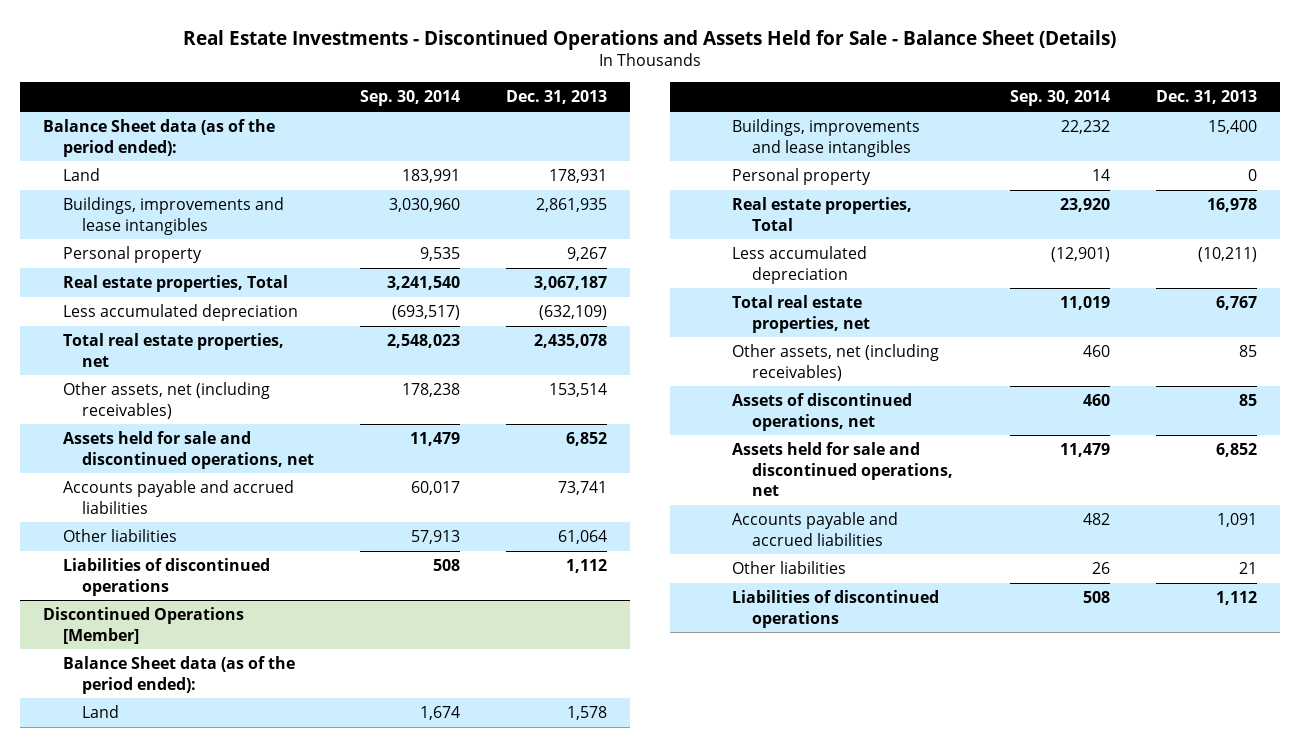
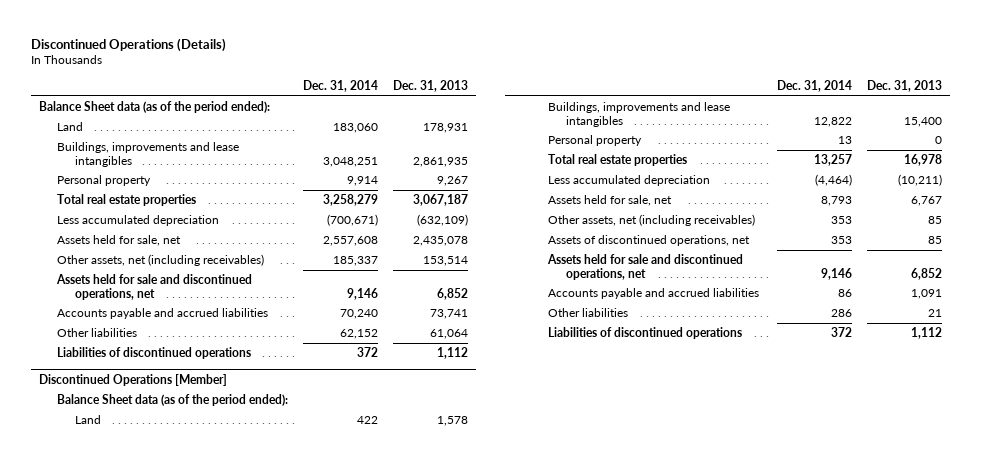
- Real Estate Investments - Discontinued Operations and Assets Held for Sale - Balance Sheet (Details)
+ Discontinued Operations (Details)
- | Sep. 30, 2014 | Dec. 31, 2013
+ | Dec. 31, 2014 | Dec. 31, 2013
- Real estate properties, Total | 3,241,540 | 3,067,187
+ Total real estate properties | 3,258,279 | 3,067,187
- Total real estate properties, net | 2,548,023 | 2,435,078
+ Assets held for sale, net | 2,557,608 | 2,435,078
@ Discontinued Operations [Member]
- Real estate properties, Total | 23,920 | 16,978
+ Total real estate properties | 13,257 | 16,978
- Total real estate properties, net | 11,019 | 6,767
+ Assets held for sale, net | 8,793 | 6,767

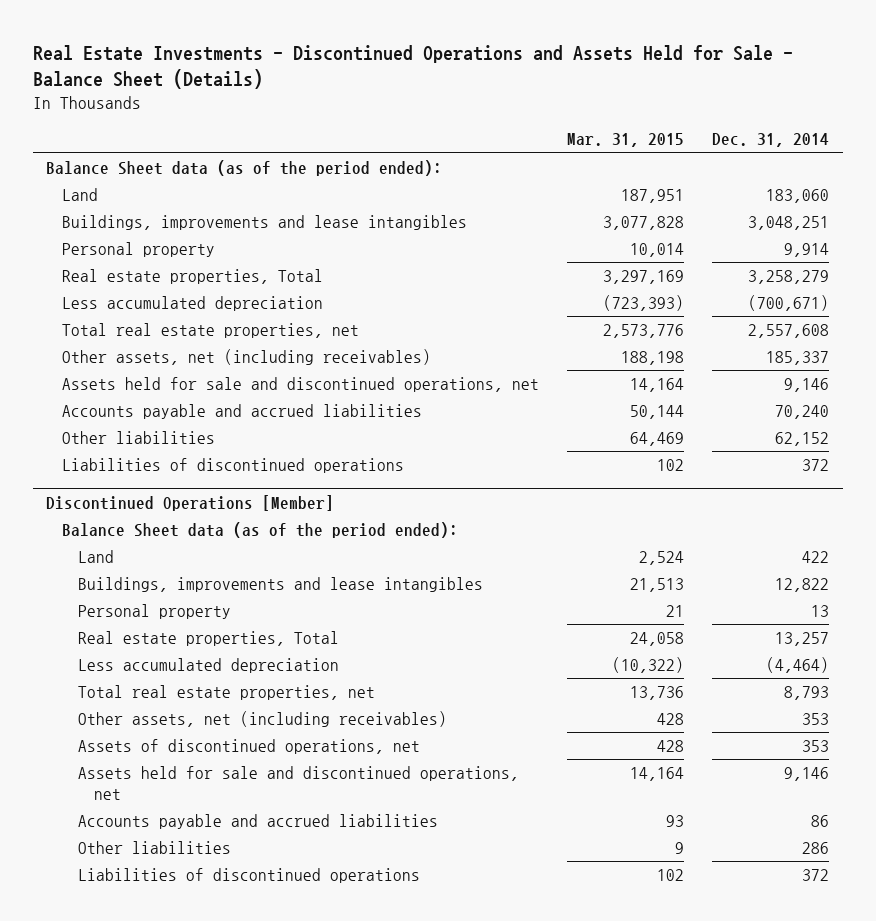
- Discontinued Operations (Details)
+ Real Estate Investments - Discontinued Operations and Assets Held for Sale - Balance Sheet (Details)
- | Dec. 31, 2014 | Dec. 31, 2013
+ | Mar. 31, 2015 | Dec. 31, 2014
- Total real estate properties | 3,258,279 | 3,067,187
+ Real estate properties, Total | 3,297,169 | 3,258,279
- Assets held for sale, net | 2,557,608 | 2,435,078
+ Total real estate properties, net | 2,573,776 | 2,557,608
@ Discontinued Operations [Member]
- Total real estate properties | 13,257 | 16,978
+ Real estate properties, Total | 24,058 | 13,257
- Assets held for sale, net | 8,793 | 6,767
+ Total real estate properties, net | 13,736 | 8,793

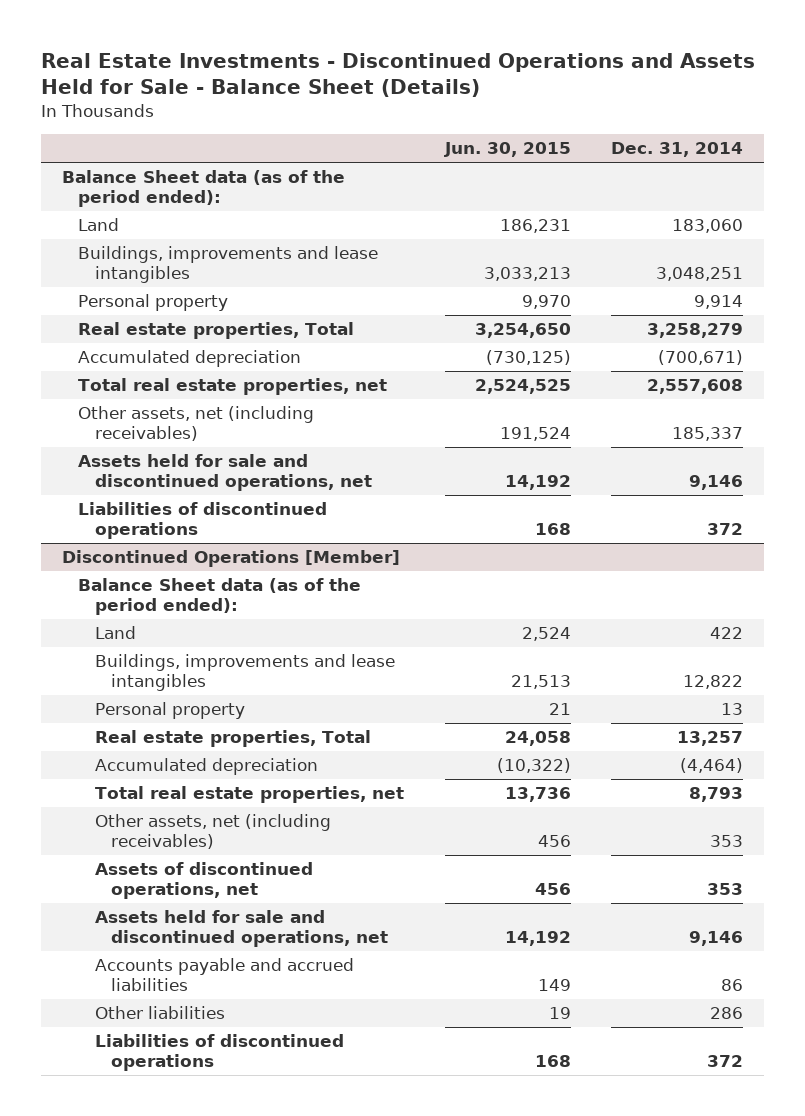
- | Mar. 31, 2015 | Dec. 31, 2014
+ | Jun. 30, 2015 | Dec. 31, 2014
- Less accumulated depreciation | (723,393) | (700,671)
+ Accumulated depreciation | (730,125) | (700,671)
- Accounts payable and accrued liabilities | 50,144 | 70,240
- Other liabilities | 64,469 | 62,152
@ Discontinued Operations [Member]
- Less accumulated depreciation | (10,322) | (4,464)
+ Accumulated depreciation | (10,322) | (4,464)

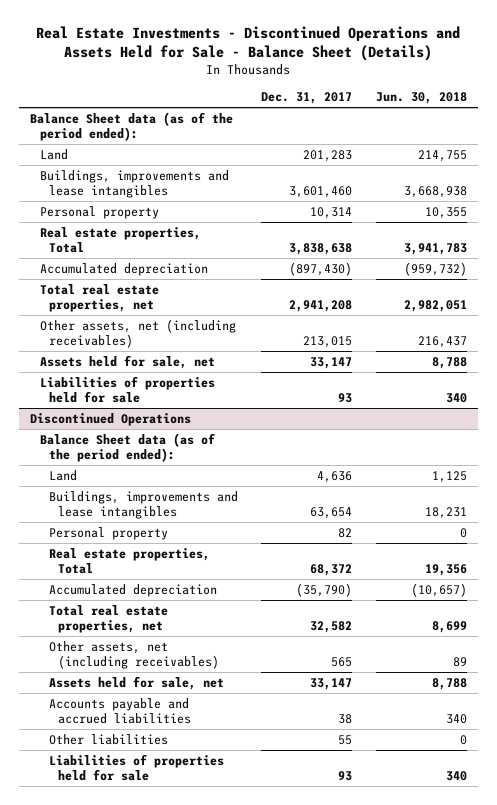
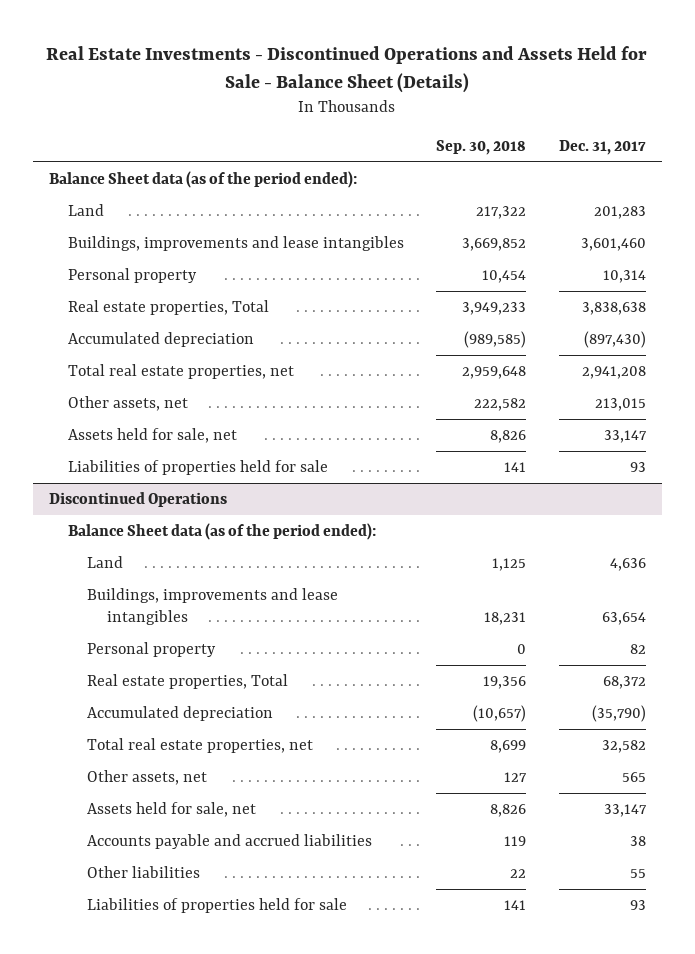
- | Dec. 31, 2017 | Jun. 30, 2018
+ | Sep. 30, 2018 | Dec. 31, 2017
- Other assets, net (including receivables) | 213,015 | 216,437
+ Other assets, net | 222,582 | 213,015
@ Discontinued Operations
- Other assets, net (including receivables) | 565 | 89
+ Other assets, net | 127 | 565

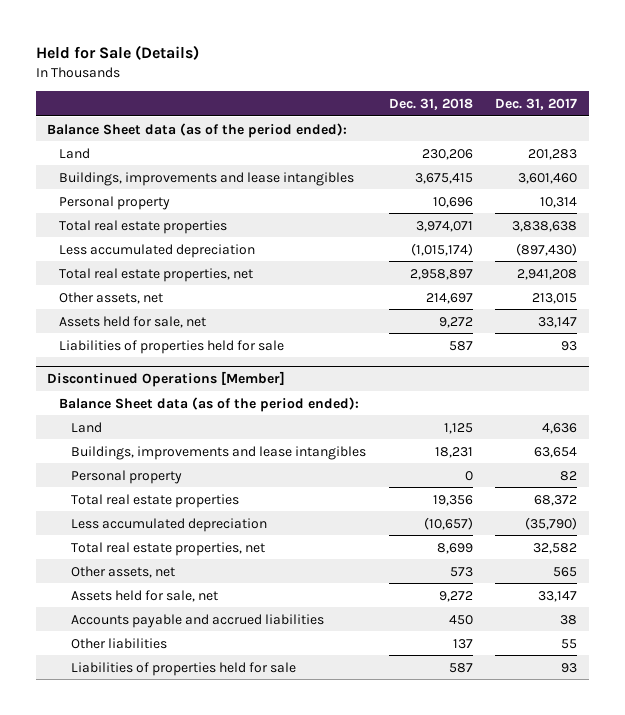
- Real Estate Investments - Discontinued Operations and Assets Held for Sale - Balance Sheet (Details)
+ Held for Sale (Details)
- | Sep. 30, 2018 | Dec. 31, 2017
+ | Dec. 31, 2018 | Dec. 31, 2017
- Real estate properties, Total | 3,949,233 | 3,838,638
- Accumulated depreciation | (989,585) | (897,430)
+ Total real estate properties | 3,974,071 | 3,838,638
+ Less accumulated depreciation | (1,015,174) | (897,430)
- Discontinued Operations
+ Discontinued Operations [Member]
- Real estate properties, Total | 19,356 | 68,372
- Accumulated depreciation | (10,657) | (35,790)
+ Total real estate properties | 19,356 | 68,372
+ Less accumulated depreciation | (10,657) | (35,790)

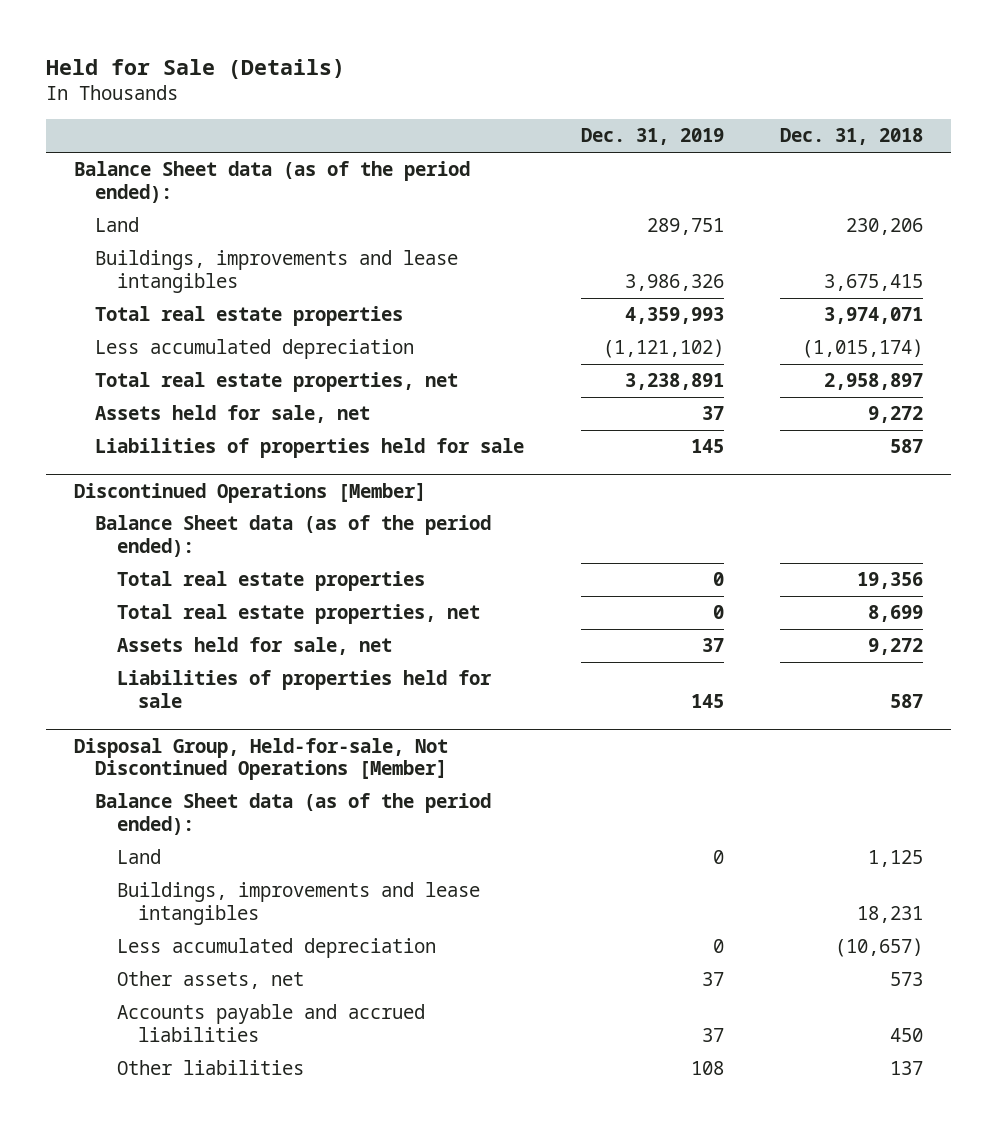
- | Dec. 31, 2018 | Dec. 31, 2017
+ | Dec. 31, 2019 | Dec. 31, 2018
- Personal property | 10,696 | 10,314
- Other assets, net | 214,697 | 213,015
@ Discontinued Operations [Member]
moved up: Total real estate properties | 0 | 19,356
moved up: Total real estate properties, net | 0 | 8,699
moved up: Assets held for sale, net | 37 | 9,272
moved up: Liabilities of properties held for sale | 145 | 587
+ Disposal Group, Held-for-sale, Not Discontinued Operations [Member]
+ Balance Sheet data (as of the period ended):
@ Discontinued Operations [Member]
- Personal property | 0 | 82

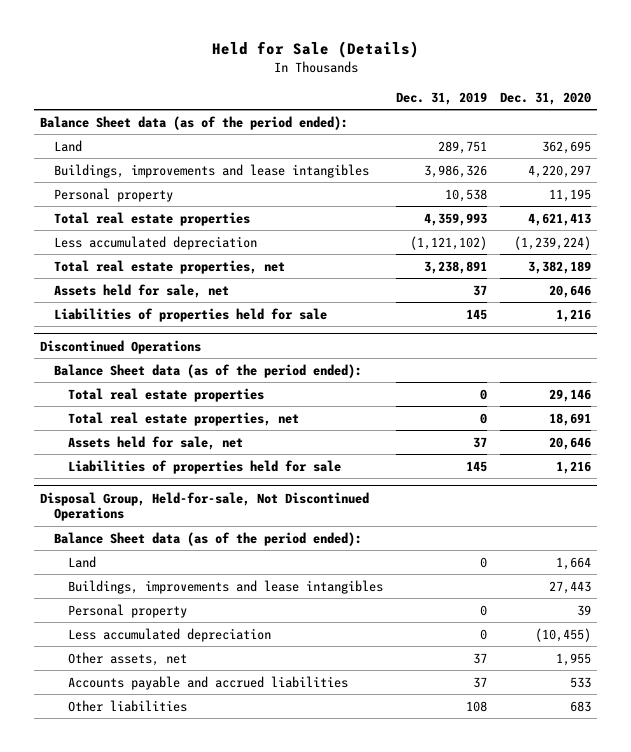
- | Dec. 31, 2019 | Dec. 31, 2018
+ | Dec. 31, 2019 | Dec. 31, 2020
+ Personal property | 10,538 | 11,195
- Discontinued Operations [Member]
+ Discontinued Operations
- Disposal Group, Held-for-sale, Not Discontinued Operations [Member]
+ Disposal Group, Held-for-sale, Not Discontinued Operations
+ Personal property | 0 | 39

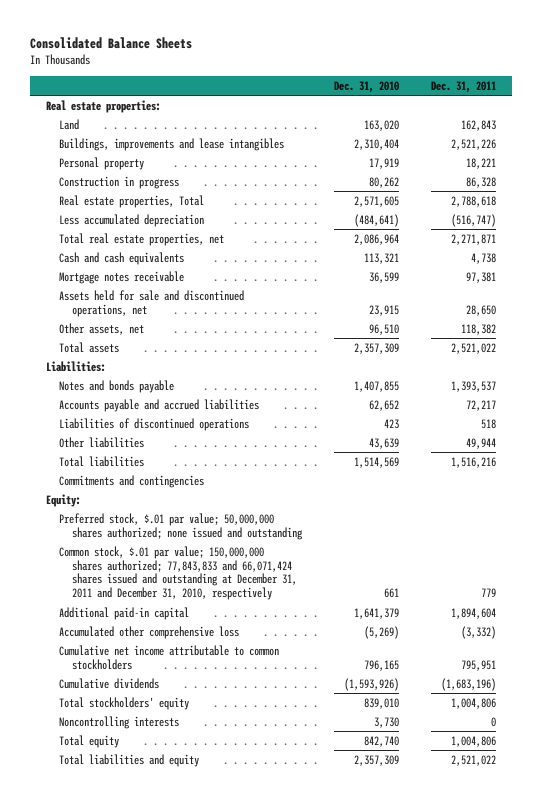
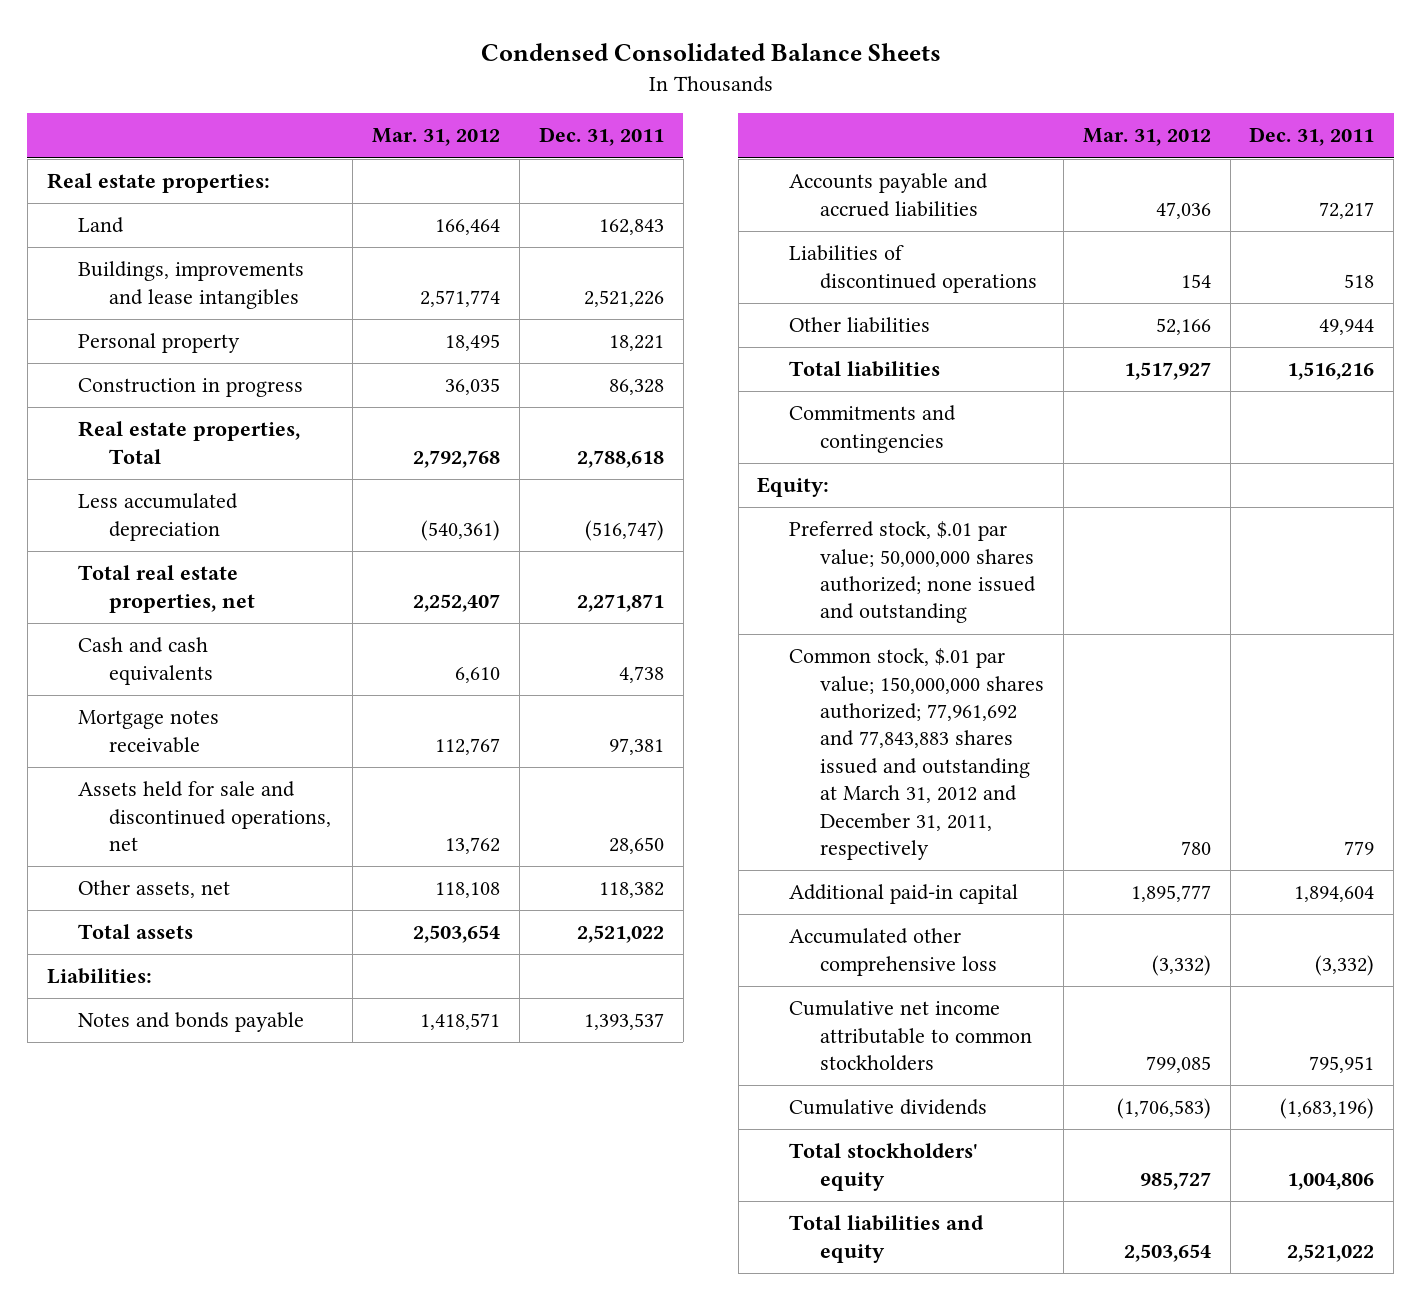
- Consolidated Balance Sheets
+ Condensed Consolidated Balance Sheets
- | Dec. 31, 2010 | Dec. 31, 2011
+ | Mar. 31, 2012 | Dec. 31, 2011
- Common stock, $.01 par value; 150,000,000 shares authorized; 77,843,833 and 66,071,424 shares issued and outstanding at December 31, 2011 and December 31, 2010, respectively | 661 | 779
+ Common stock, $.01 par value; 150,000,000 shares authorized; 77,961,692 and 77,843,883 shares issued and outstanding at March 31, 2012 and December 31, 2011, respectively | 780 | 779
- Noncontrolling interests | 3,730 | 0
- Total equity | 842,740 | 1,004,806

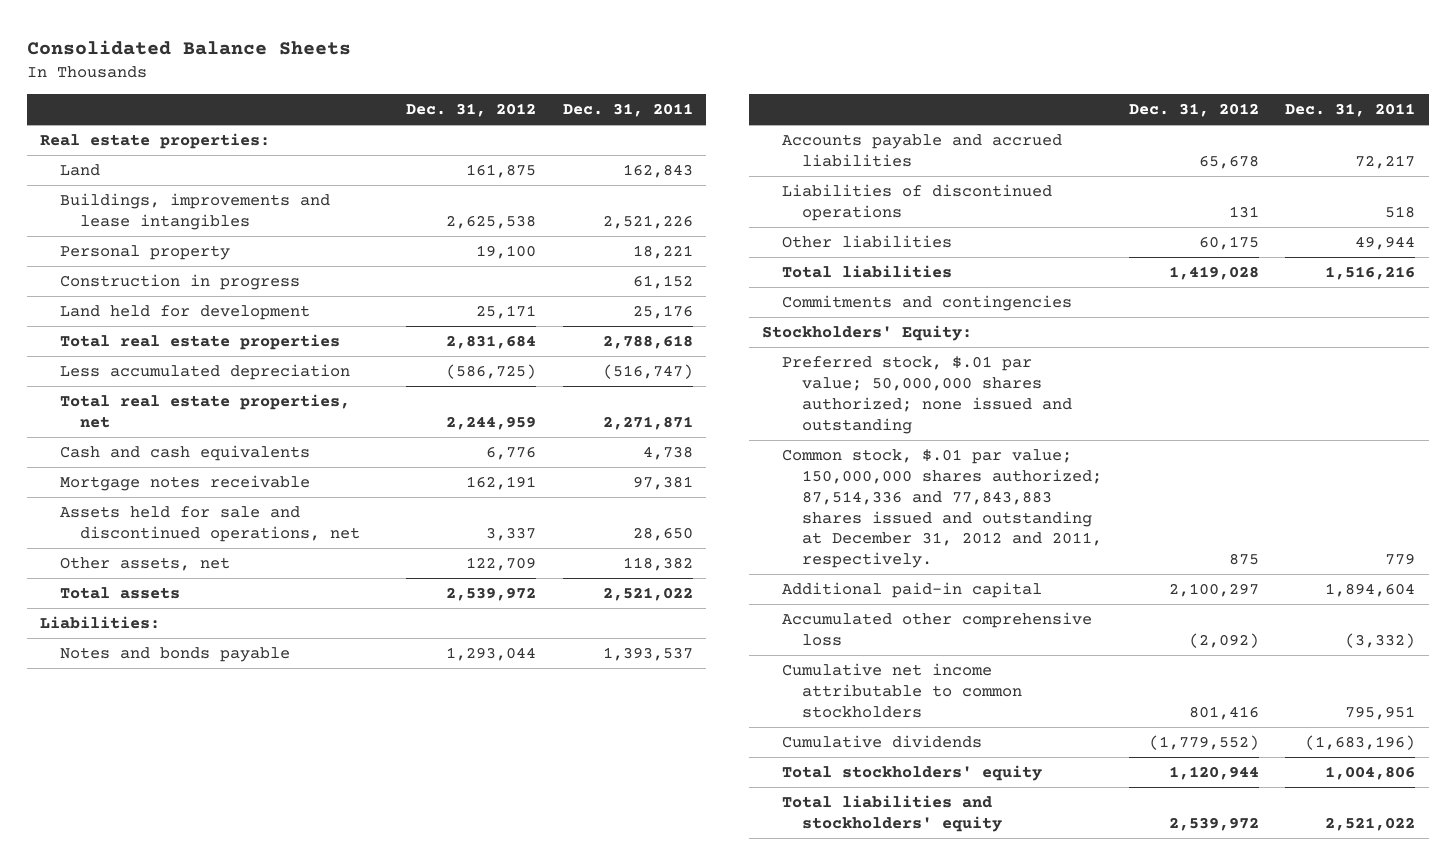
- Condensed Consolidated Balance Sheets
+ Consolidated Balance Sheets
- | Mar. 31, 2012 | Dec. 31, 2011
+ | Dec. 31, 2012 | Dec. 31, 2011
- Construction in progress | 36,035 | 86,328
- Real estate properties, Total | 2,792,768 | 2,788,618
+ Construction in progress | | 61,152
+ Land held for development | 25,171 | 25,176
+ Total real estate properties | 2,831,684 | 2,788,618
- Equity:
+ Stockholders' Equity:
- Common stock, $.01 par value; 150,000,000 shares authorized; 77,961,692 and 77,843,883 shares issued and outstanding at March 31, 2012 and December 31, 2011, respectively | 780 | 779
+ Common stock, $.01 par value; 150,000,000 shares authorized; 87,514,336 and 77,843,883 shares issued and outstanding at December 31, 2012 and 2011, respectively. | 875 | 779
- Total liabilities and equity | 2,503,654 | 2,521,022
+ Total liabilities and stockholders' equity | 2,539,972 | 2,521,022

